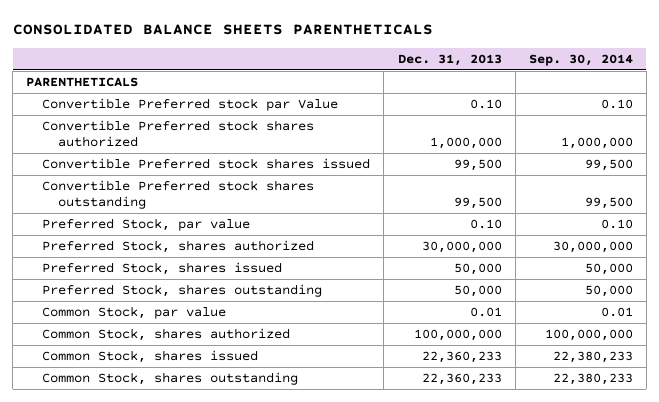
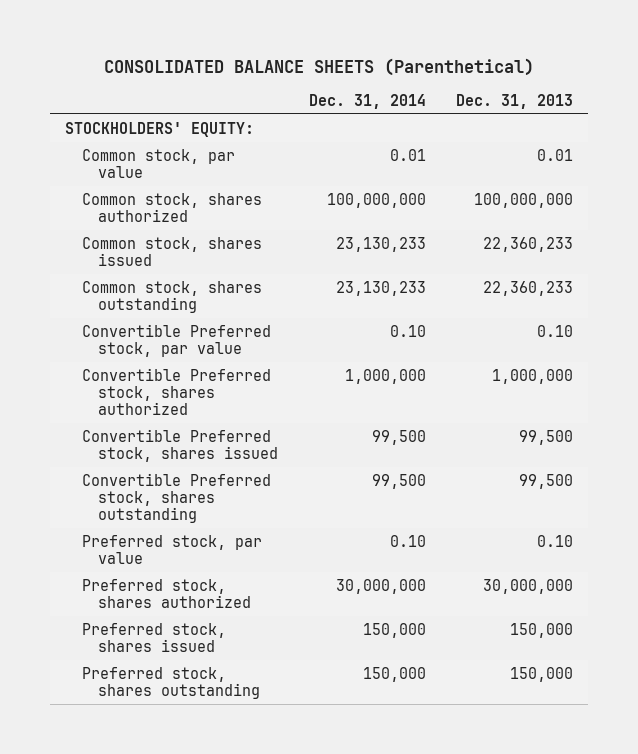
- CONSOLIDATED BALANCE SHEETS PARENTHETICALS
+ CONSOLIDATED BALANCE SHEETS (Parenthetical)
- | Dec. 31, 2013 | Sep. 30, 2014
+ | Dec. 31, 2014 | Dec. 31, 2013
- PARENTHETICALS
- Convertible Preferred stock par Value | 0.10 | 0.10
- Convertible Preferred stock shares authorized | 1,000,000 | 1,000,000
- Convertible Preferred stock shares issued | 99,500 | 99,500
- Convertible Preferred stock shares outstanding | 99,500 | 99,500
- Preferred Stock, par value | 0.10 | 0.10
- Preferred Stock, shares authorized | 30,000,000 | 30,000,000
- Preferred Stock, shares issued | 50,000 | 50,000
- Preferred Stock, shares outstanding | 50,000 | 50,000
- Common Stock, par value | 0.01 | 0.01
- Common Stock, shares authorized | 100,000,000 | 100,000,000
- Common Stock, shares issued | 22,360,233 | 22,380,233
- Common Stock, shares outstanding | 22,360,233 | 22,380,233
+ STOCKHOLDERS' EQUITY:
+ Common stock, par value | 0.01 | 0.01
+ Common stock, shares authorized | 100,000,000 | 100,000,000
+ Common stock, shares issued | 23,130,233 | 22,360,233
+ Common stock, shares outstanding | 23,130,233 | 22,360,233
+ Convertible Preferred stock, par value | 0.10 | 0.10
+ Convertible Preferred stock, shares authorized | 1,000,000 | 1,000,000
+ Convertible Preferred stock, shares issued | 99,500 | 99,500
+ Convertible Preferred stock, shares outstanding | 99,500 | 99,500
+ Preferred stock, par value | 0.10 | 0.10
+ Preferred stock, shares authorized | 30,000,000 | 30,000,000
+ Preferred stock, shares issued | 150,000 | 150,000
+ Preferred stock, shares outstanding | 150,000 | 150,000

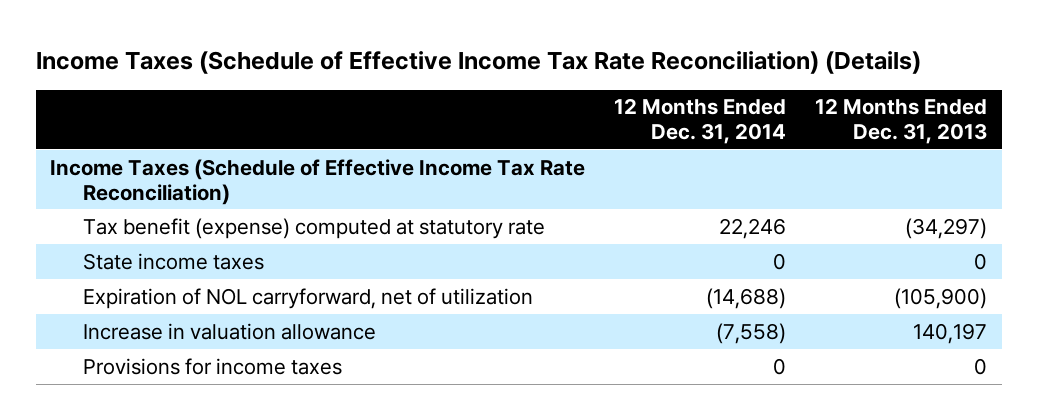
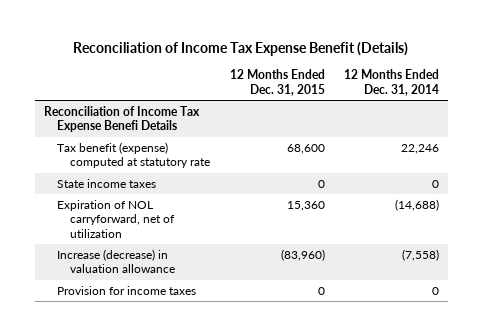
- Income Taxes (Schedule of Effective Income Tax Rate Reconciliation) (Details)
+ Reconciliation of Income Tax Expense Benefit (Details)
- | 12 Months Ended Dec. 31, 2014 | 12 Months Ended Dec. 31, 2013
+ | 12 Months Ended Dec. 31, 2015 | 12 Months Ended Dec. 31, 2014
- Income Taxes (Schedule of Effective Income Tax Rate Reconciliation)
+ Reconciliation of Income Tax Expense Benefi Details
- Increase in valuation allowance | (7,558) | 140,197
- Provisions for income taxes | 0 | 0
+ Increase (decrease) in valuation allowance | (83,960) | (7,558)
+ Provision for income taxes | 0 | 0

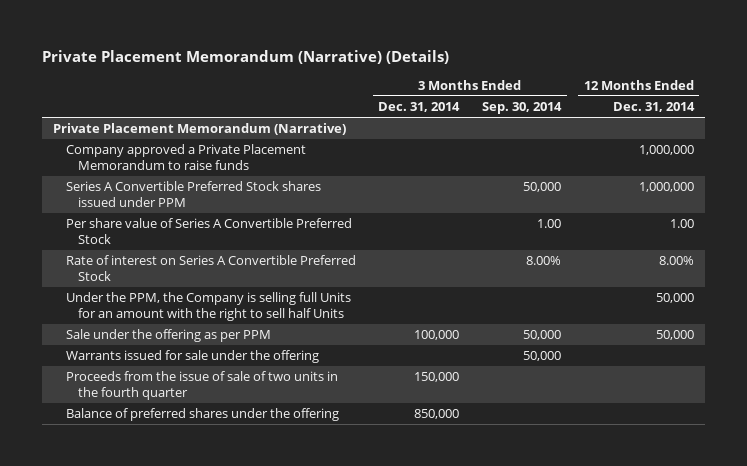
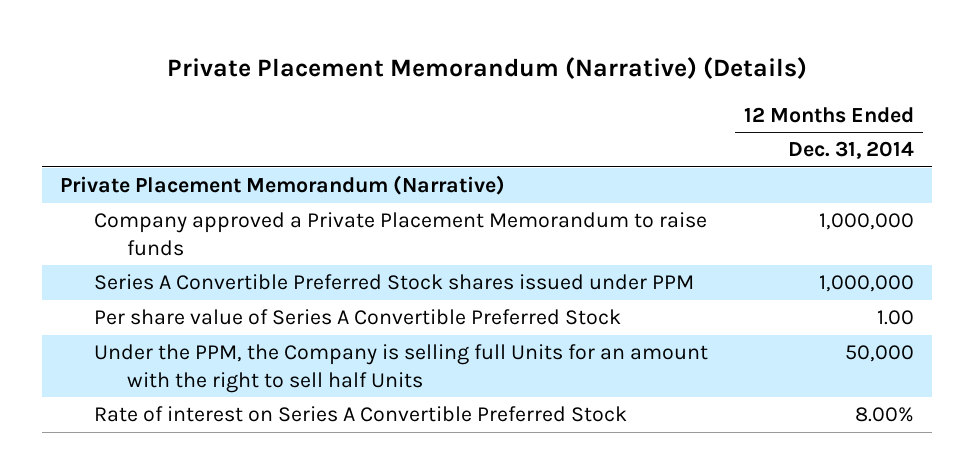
- | 3 Months Ended Dec. 31, 2014 | 3 Months Ended Sep. 30, 2014 | 12 Months Ended Dec. 31, 2014
+ | 12 Months Ended Dec. 31, 2014
- Sale under the offering as per PPM | 100,000 | 50,000 | 50,000
- Warrants issued for sale under the offering | | 50,000 |
- Proceeds from the issue of sale of two units in the fourth quarter | 150,000 | |
- Balance of preferred shares under the offering | 850,000 | |
moved down: Rate of interest on Series A Convertible Preferred Stock | 8.00%

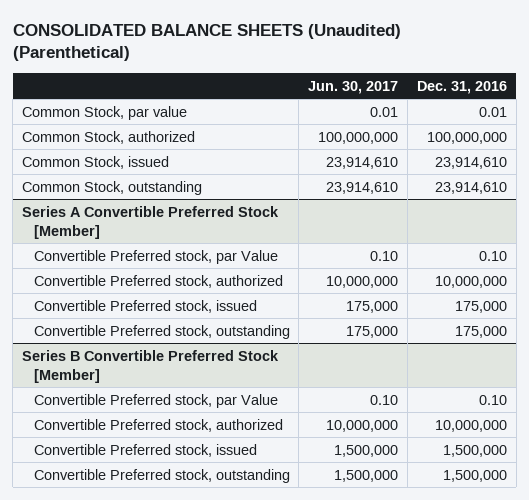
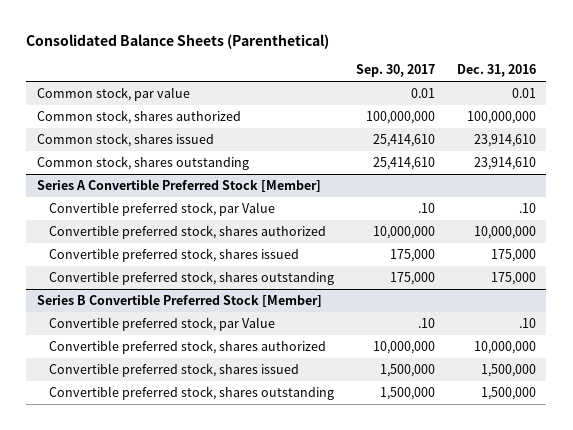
- CONSOLIDATED BALANCE SHEETS (Unaudited) (Parenthetical)
+ Consolidated Balance Sheets (Parenthetical)
- | Jun. 30, 2017 | Dec. 31, 2016
+ | Sep. 30, 2017 | Dec. 31, 2016
- Common Stock, par value | 0.01 | 0.01
- Common Stock, authorized | 100,000,000 | 100,000,000
- Common Stock, issued | 23,914,610 | 23,914,610
- Common Stock, outstanding | 23,914,610 | 23,914,610
+ Common stock, par value | 0.01 | 0.01
+ Common stock, shares authorized | 100,000,000 | 100,000,000
+ Common stock, shares issued | 25,414,610 | 23,914,610
+ Common stock, shares outstanding | 25,414,610 | 23,914,610
@ Series A Convertible Preferred Stock [Member]
- Convertible Preferred stock, par Value | 0.10 | 0.10
- Convertible Preferred stock, authorized | 10,000,000 | 10,000,000
- Convertible Preferred stock, issued | 175,000 | 175,000
- Convertible Preferred stock, outstanding | 175,000 | 175,000
+ Convertible preferred stock, par Value | .10 | .10
+ Convertible preferred stock, shares authorized | 10,000,000 | 10,000,000
+ Convertible preferred stock, shares issued | 175,000 | 175,000
+ Convertible preferred stock, shares outstanding | 175,000 | 175,000
@ Series B Convertible Preferred Stock [Member]
- Convertible Preferred stock, par Value | 0.10 | 0.10
- Convertible Preferred stock, authorized | 10,000,000 | 10,000,000
- Convertible Preferred stock, issued | 1,500,000 | 1,500,000
- Convertible Preferred stock, outstanding | 1,500,000 | 1,500,000
+ Convertible preferred stock, par Value | .10 | .10
+ Convertible preferred stock, shares authorized | 10,000,000 | 10,000,000
+ Convertible preferred stock, shares issued | 1,500,000 | 1,500,000
+ Convertible preferred stock, shares outstanding | 1,500,000 | 1,500,000

